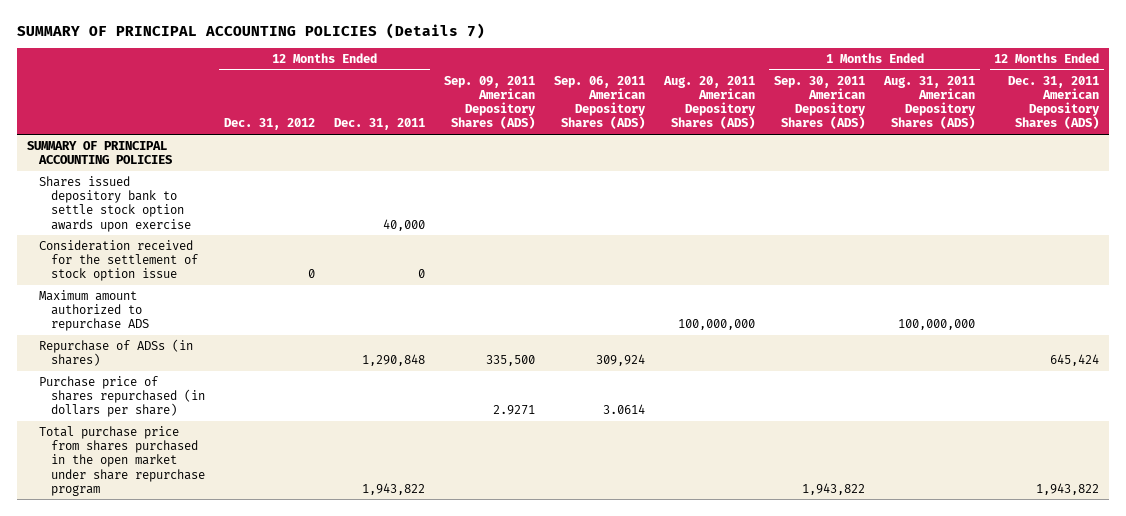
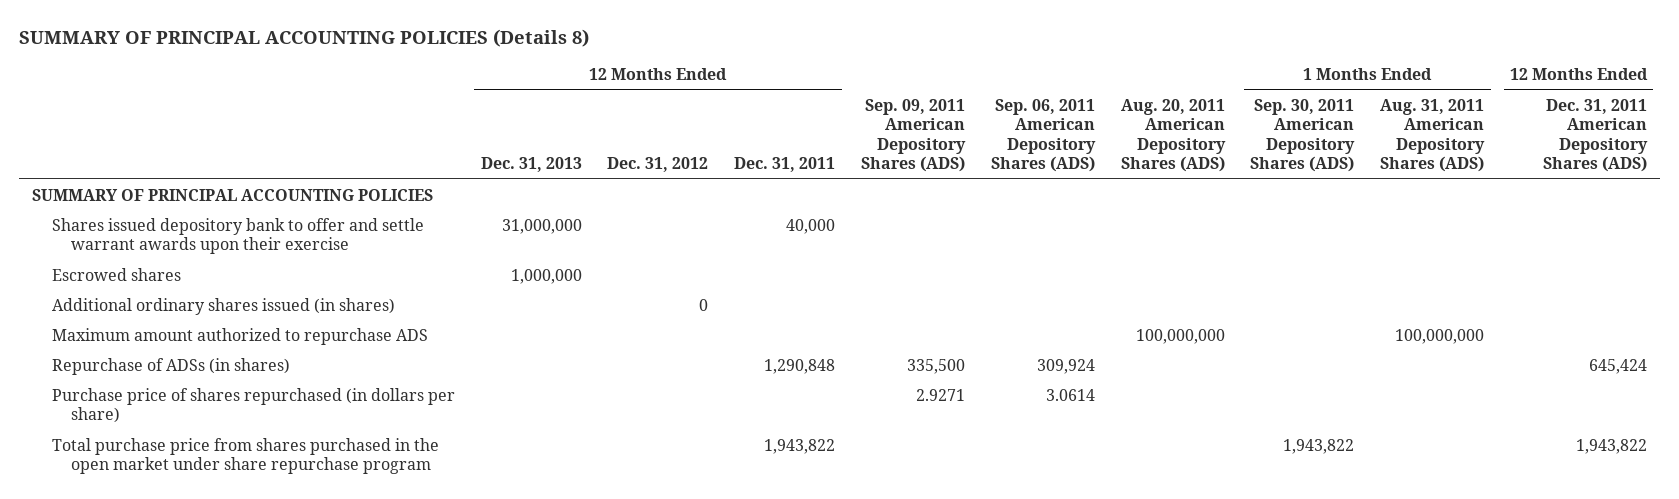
- SUMMARY OF PRINCIPAL ACCOUNTING POLICIES (Details 7)
+ SUMMARY OF PRINCIPAL ACCOUNTING POLICIES (Details 8)
- | 12 Months Ended Dec. 31, 2012 | 12 Months Ended Dec. 31, 2011 | Sep. 09, 2011 American Depository Shares (ADS) | Sep. 06, 2011 American Depository Shares (ADS) | Aug. 20, 2011 American Depository Shares (ADS) | 1 Months Ended Sep. 30, 2011 American Depository Shares (ADS) | 1 Months Ended Aug. 31, 2011 American Depository Shares (ADS) | 12 Months Ended Dec. 31, 2011 American Depository Shares (ADS)
+ | 12 Months Ended Dec. 31, 2013 | 12 Months Ended Dec. 31, 2012 | 12 Months Ended Dec. 31, 2011 | Sep. 09, 2011 American Depository Shares (ADS) | Sep. 06, 2011 American Depository Shares (ADS) | Aug. 20, 2011 American Depository Shares (ADS) | 1 Months Ended Sep. 30, 2011 American Depository Shares (ADS) | 1 Months Ended Aug. 31, 2011 American Depository Shares (ADS) | 12 Months Ended Dec. 31, 2011 American Depository Shares (ADS)
- Shares issued depository bank to settle stock option awards upon exercise | | 40,000 | | | | | |
- Consideration received for the settlement of stock option issue | 0 | 0 | | | | | |
+ Shares issued depository bank to offer and settle warrant awards upon their exercise | 31,000,000 | | 40,000 | | | | | |
+ Escrowed shares | 1,000,000 | | | | | | | |
+ Additional ordinary shares issued (in shares) | | 0 | | | | | | |

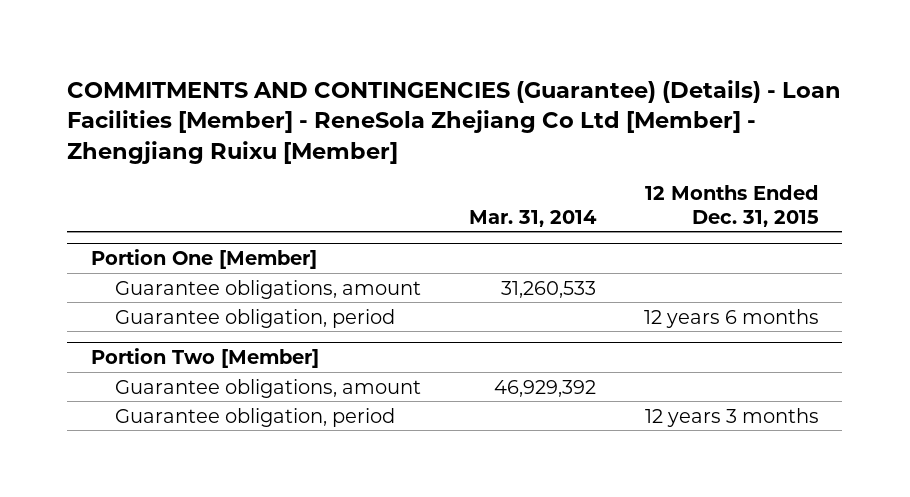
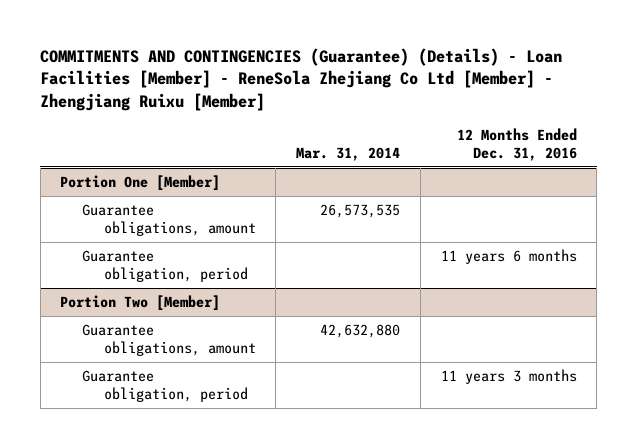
- | Mar. 31, 2014 | 12 Months Ended Dec. 31, 2015
+ | Mar. 31, 2014 | 12 Months Ended Dec. 31, 2016
@ Portion One [Member]
- Guarantee obligations, amount | 31,260,533 |
+ Guarantee obligations, amount | 26,573,535 |
@ Portion Two [Member]
- Guarantee obligations, amount | 46,929,392 |
+ Guarantee obligations, amount | 42,632,880 |

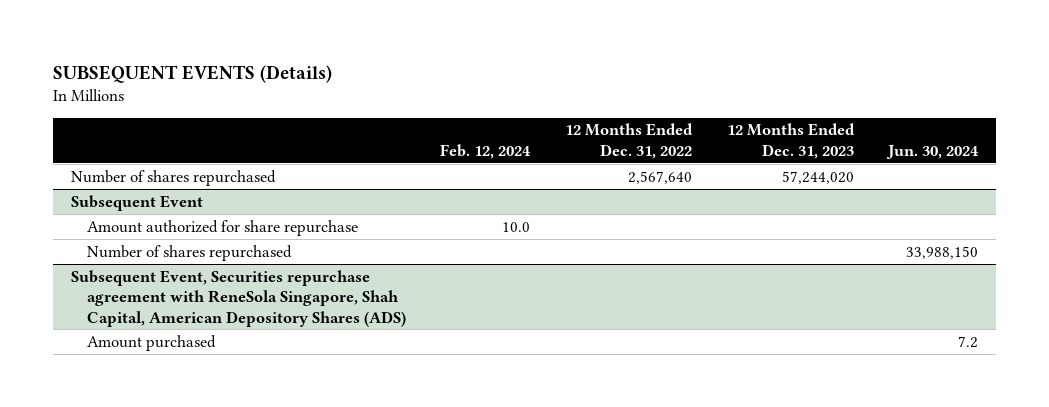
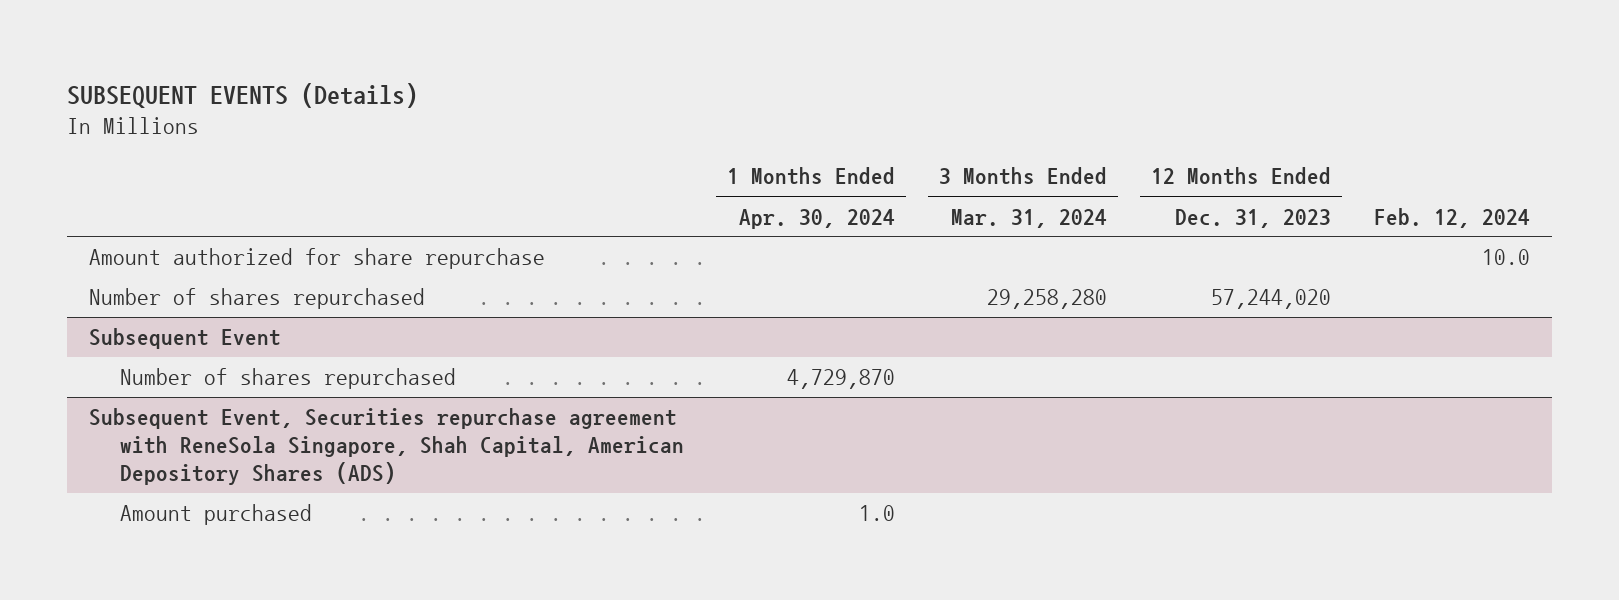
- | Feb. 12, 2024 | 12 Months Ended Dec. 31, 2022 | 12 Months Ended Dec. 31, 2023 | Jun. 30, 2024
+ | 1 Months Ended Apr. 30, 2024 | 3 Months Ended Mar. 31, 2024 | 12 Months Ended Dec. 31, 2023 | Feb. 12, 2024
+ Amount authorized for share repurchase | | | | 10.0
@ Subsequent Event
- Amount authorized for share repurchase | 10.0 | | |

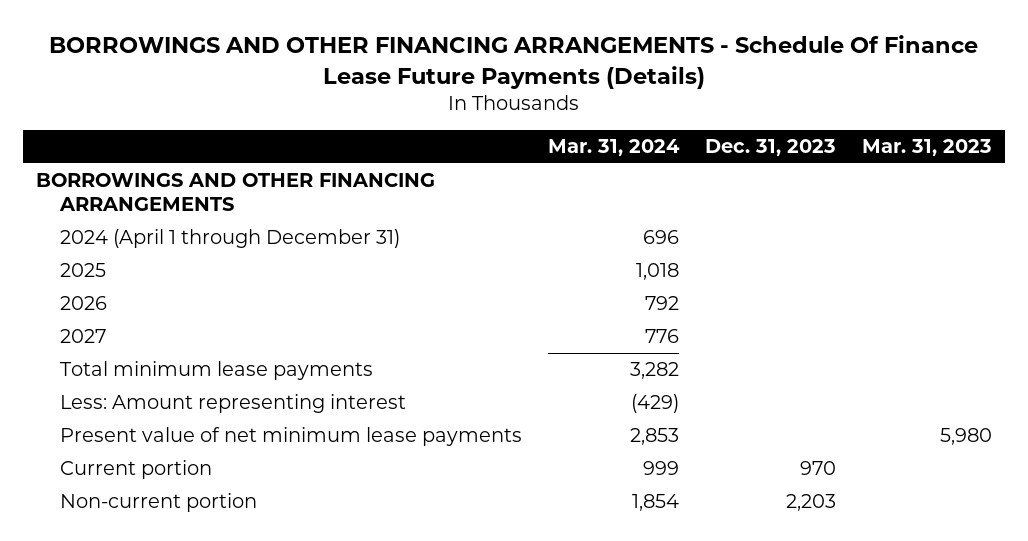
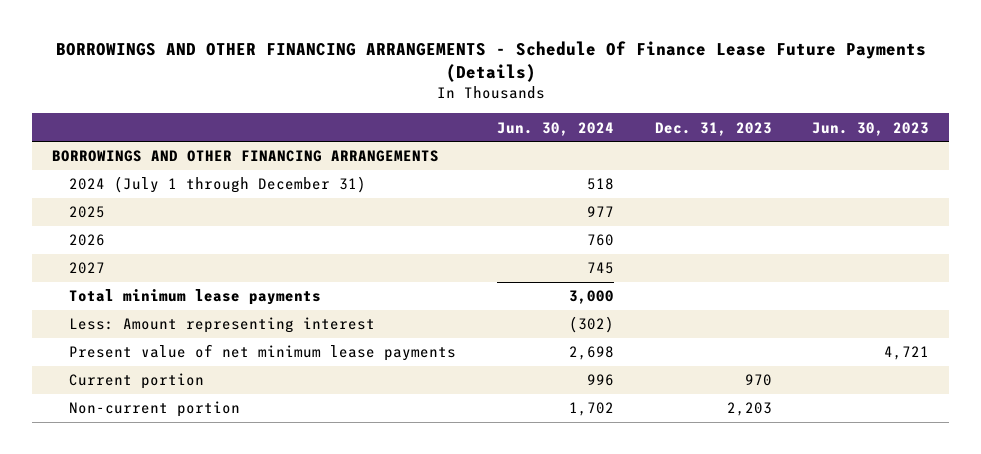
- | Mar. 31, 2024 | Dec. 31, 2023 | Mar. 31, 2023
+ | Jun. 30, 2024 | Dec. 31, 2023 | Jun. 30, 2023
- 2024 (April 1 through December 31) | 696 | |
+ 2024 (July 1 through December 31) | 518 | |

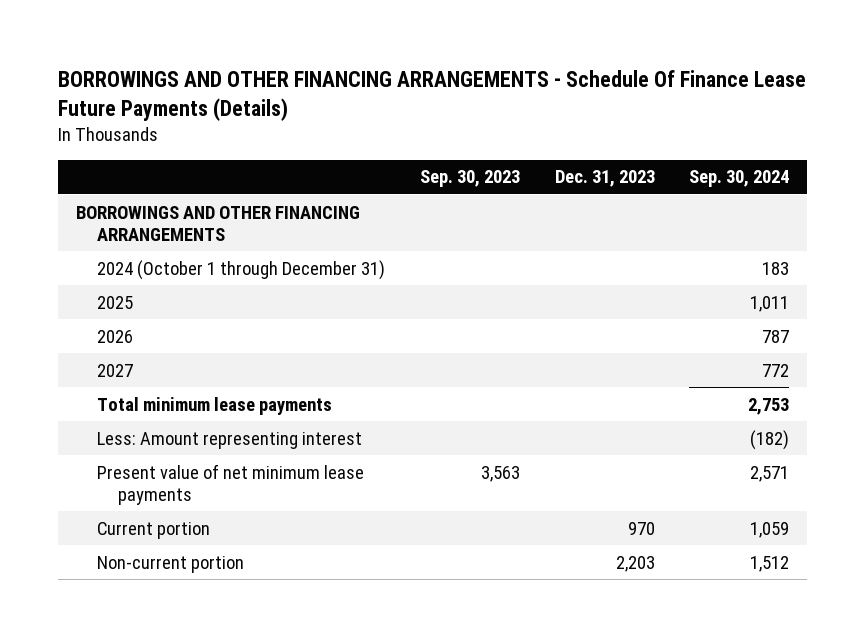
- | Jun. 30, 2024 | Dec. 31, 2023 | Jun. 30, 2023
+ | Sep. 30, 2023 | Dec. 31, 2023 | Sep. 30, 2024
- 2024 (July 1 through December 31) | 518 | |
+ 2024 (October 1 through December 31) | | | 183

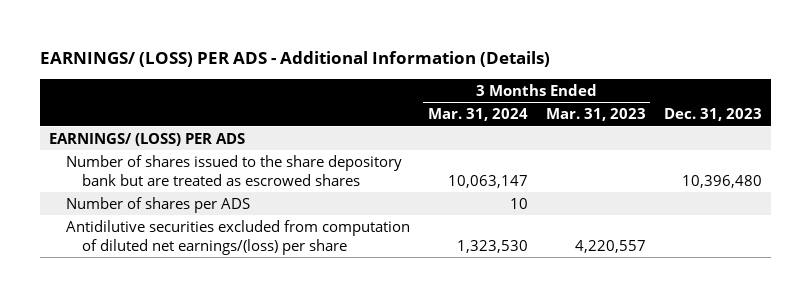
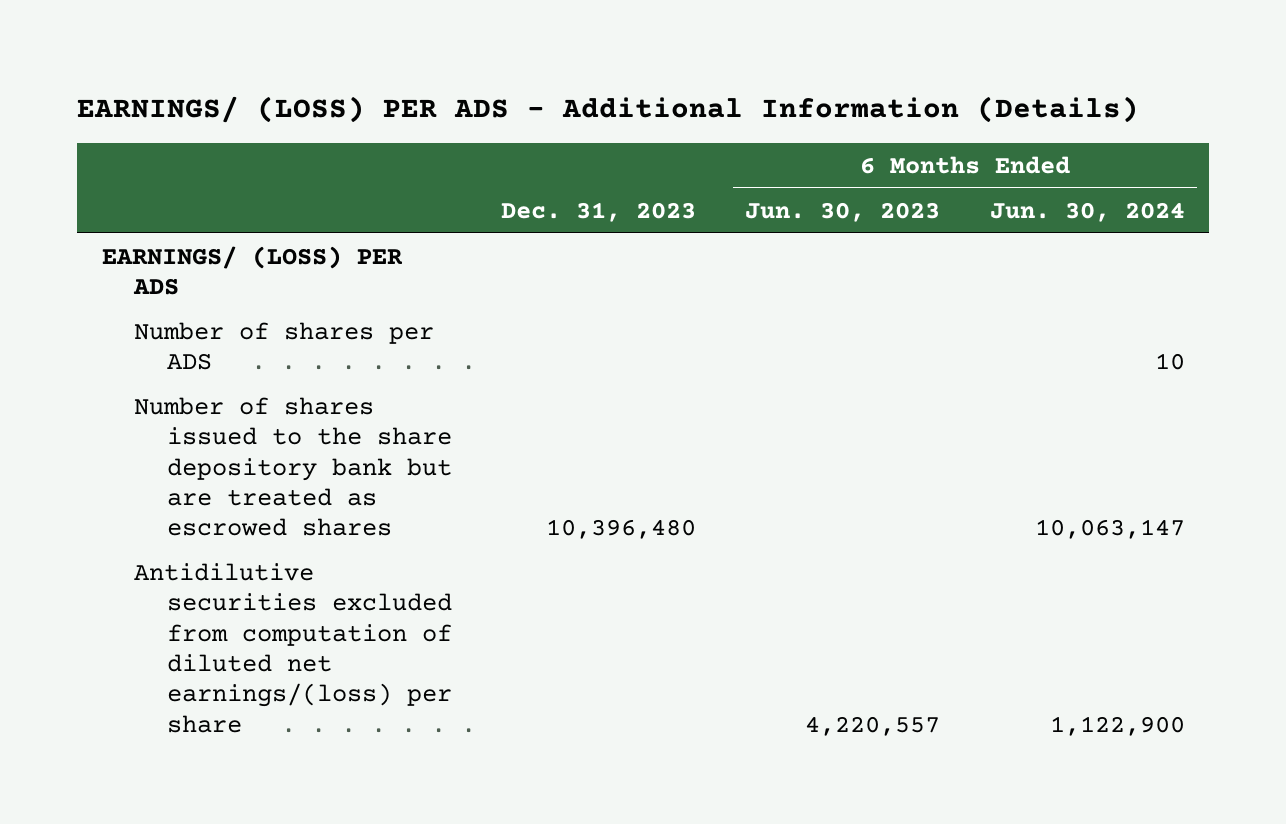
- | 3 Months Ended Mar. 31, 2024 | 3 Months Ended Mar. 31, 2023 | Dec. 31, 2023
+ | Dec. 31, 2023 | 6 Months Ended Jun. 30, 2023 | 6 Months Ended Jun. 30, 2024
moved down: Number of shares issued to the share depository bank but are treated as escrowed shares | 10,396,480 | | 10,063,147

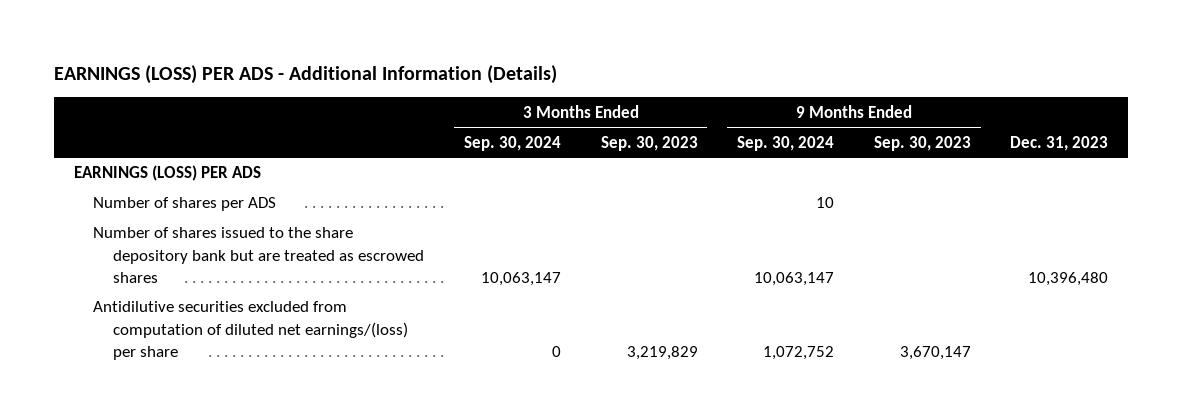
- EARNINGS/ (LOSS) PER ADS - Additional Information (Details)
+ EARNINGS (LOSS) PER ADS - Additional Information (Details)
- | Dec. 31, 2023 | 6 Months Ended Jun. 30, 2023 | 6 Months Ended Jun. 30, 2024
+ | 3 Months Ended Sep. 30, 2024 | 3 Months Ended Sep. 30, 2023 | 9 Months Ended Sep. 30, 2024 | 9 Months Ended Sep. 30, 2023 | Dec. 31, 2023
- EARNINGS/ (LOSS) PER ADS
+ EARNINGS (LOSS) PER ADS

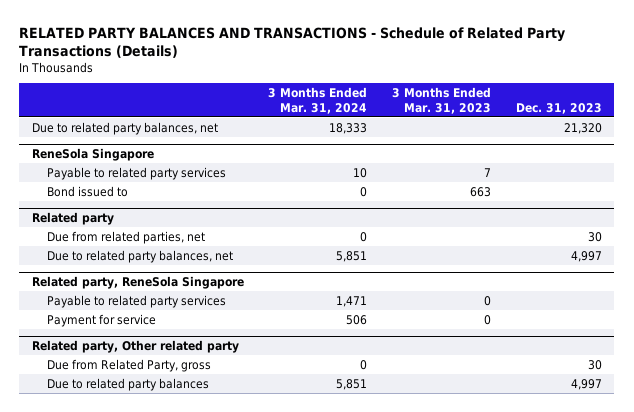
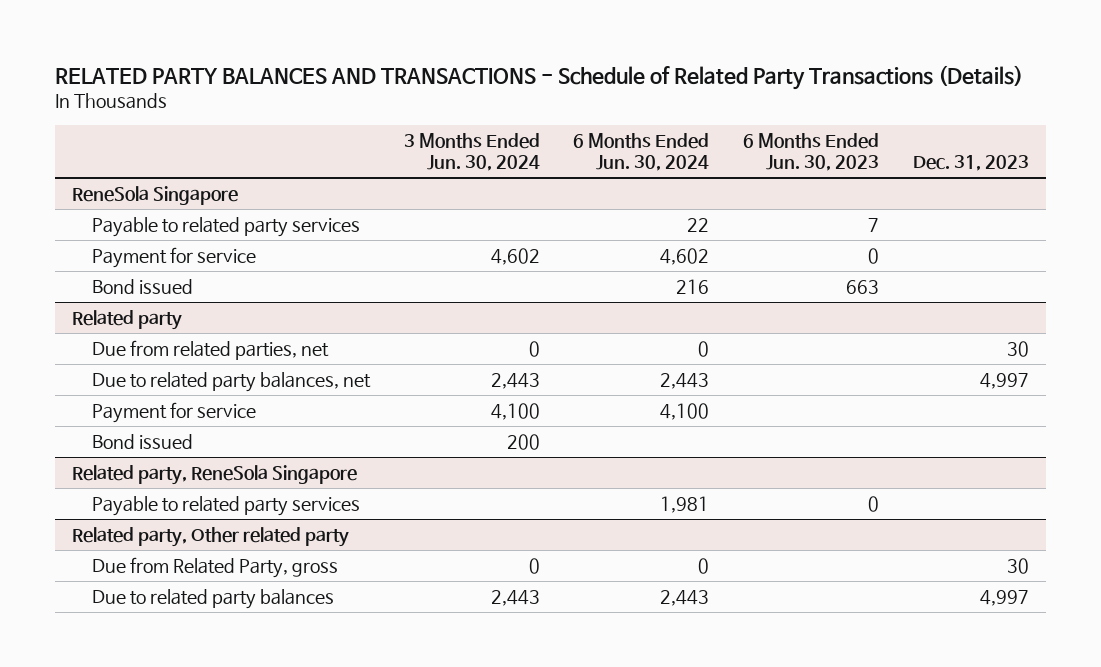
- | 3 Months Ended Mar. 31, 2024 | 3 Months Ended Mar. 31, 2023 | Dec. 31, 2023
+ | 3 Months Ended Jun. 30, 2024 | 6 Months Ended Jun. 30, 2024 | 6 Months Ended Jun. 30, 2023 | Dec. 31, 2023
- Due to related party balances, net | 18,333 | | 21,320
@ ReneSola Singapore
- Bond issued to | 0 | 663 |
+ Payment for service | 4,602 | 4,602 | 0 |
+ Bond issued | | 216 | 663 |
@ Related party
+ Payment for service | 4,100 | 4,100 | |
+ Bond issued | 200 | | |
@ Related party, ReneSola Singapore
- Payment for service | 506 | 0 |

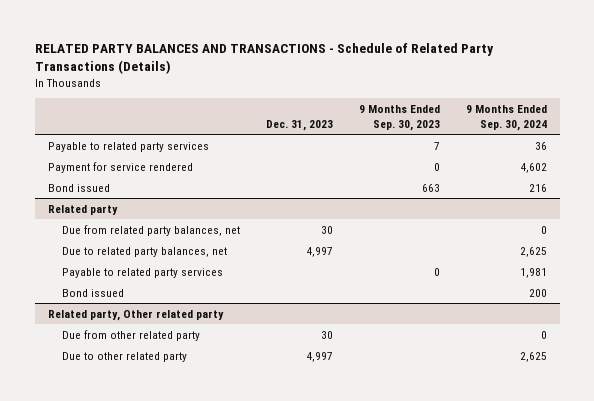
- | 3 Months Ended Jun. 30, 2024 | 6 Months Ended Jun. 30, 2024 | 6 Months Ended Jun. 30, 2023 | Dec. 31, 2023
+ | Dec. 31, 2023 | 9 Months Ended Sep. 30, 2023 | 9 Months Ended Sep. 30, 2024
- ReneSola Singapore
- Payable to related party services | | 22 | 7 |
- Payment for service | 4,602 | 4,602 | 0 |
- Bond issued | | 216 | 663 |
+ Payable to related party services | | 7 | 36
+ Payment for service rendered | | 0 | 4,602
+ Bond issued | | 663 | 216
@ Related party
- Due from related parties, net | 0 | 0 | | 30
+ Due from related party balances, net | 30 | | 0
- Payment for service | 4,100 | 4,100 | |
+ Payable to related party services | | 0 | 1,981
- Related party, ReneSola Singapore
- Payable to related party services | | 1,981 | 0 |
@ Related party, Other related party
- Due from Related Party, gross | 0 | 0 | | 30
- Due to related party balances | 2,443 | 2,443 | | 4,997
+ Due from other related party | 30 | | 0
+ Due to other related party | 4,997 | | 2,625

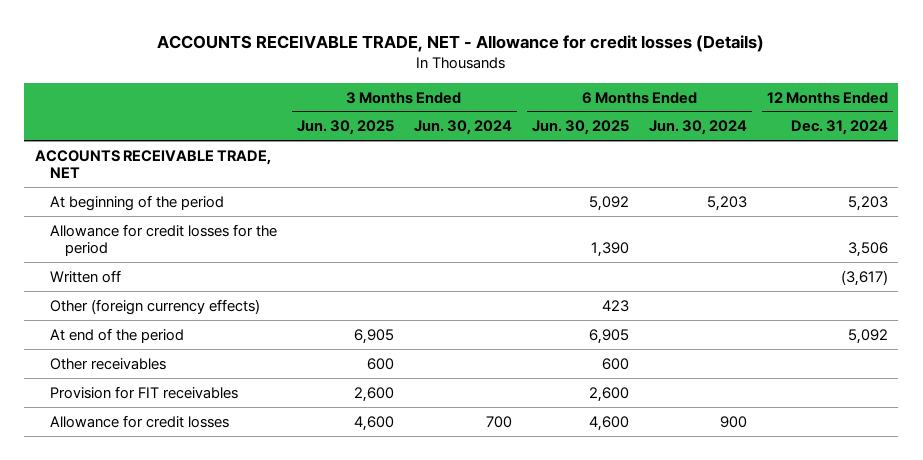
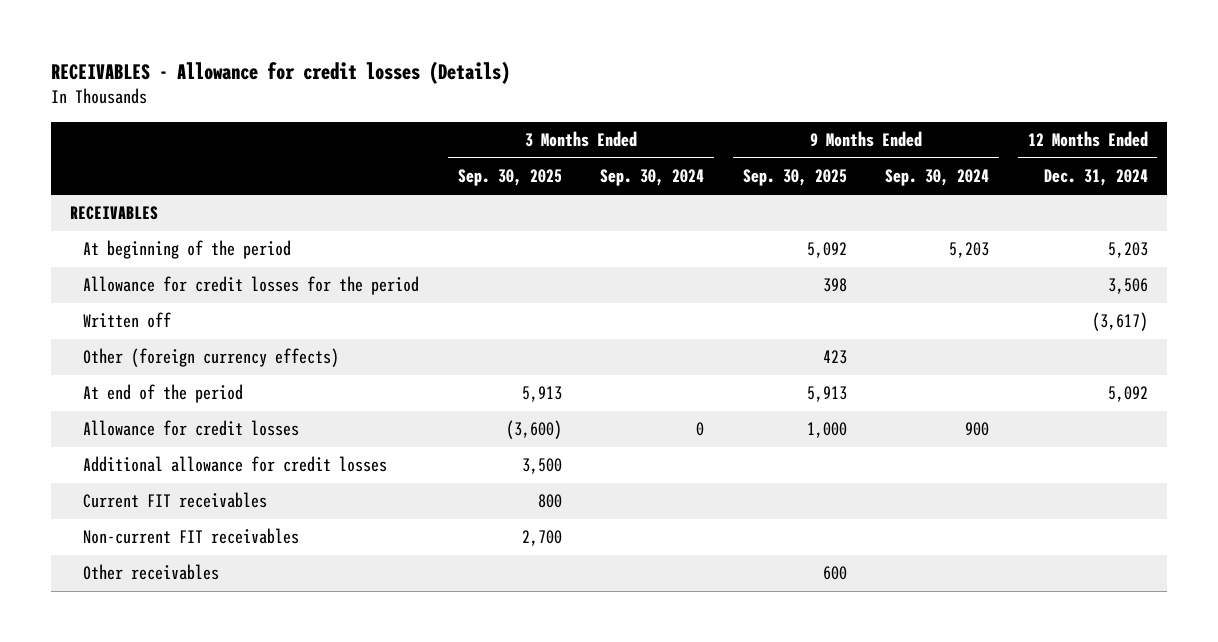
- ACCOUNTS RECEIVABLE TRADE, NET - Allowance for credit losses (Details)
+ RECEIVABLES - Allowance for credit losses (Details)
- | 3 Months Ended Jun. 30, 2025 | 3 Months Ended Jun. 30, 2024 | 6 Months Ended Jun. 30, 2025 | 6 Months Ended Jun. 30, 2024 | 12 Months Ended Dec. 31, 2024
+ | 3 Months Ended Sep. 30, 2025 | 3 Months Ended Sep. 30, 2024 | 9 Months Ended Sep. 30, 2025 | 9 Months Ended Sep. 30, 2024 | 12 Months Ended Dec. 31, 2024
- ACCOUNTS RECEIVABLE TRADE, NET
+ RECEIVABLES
- Provision for FIT receivables | 2,600 | | 2,600 | |
+ Additional allowance for credit losses | 3,500 | | | |
+ Current FIT receivables | 800 | | | |
+ Non-current FIT receivables | 2,700 | | | |
moved down: Other receivables | | | 600 | |

